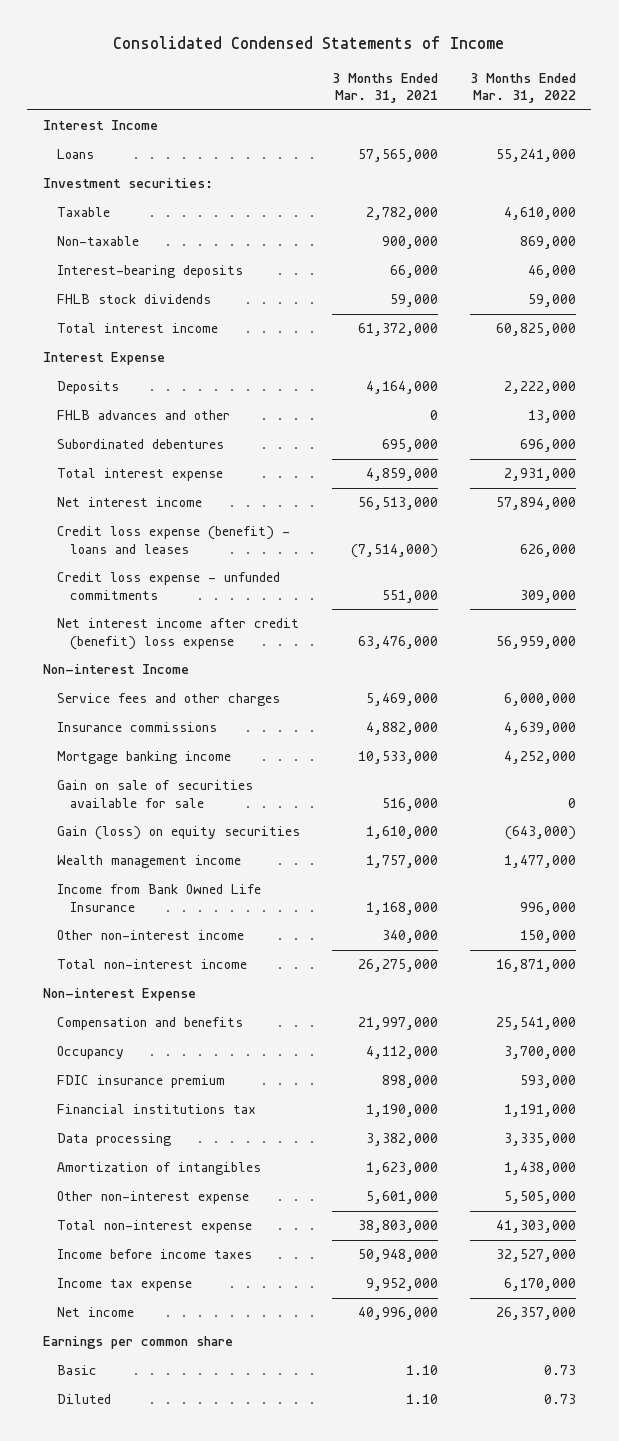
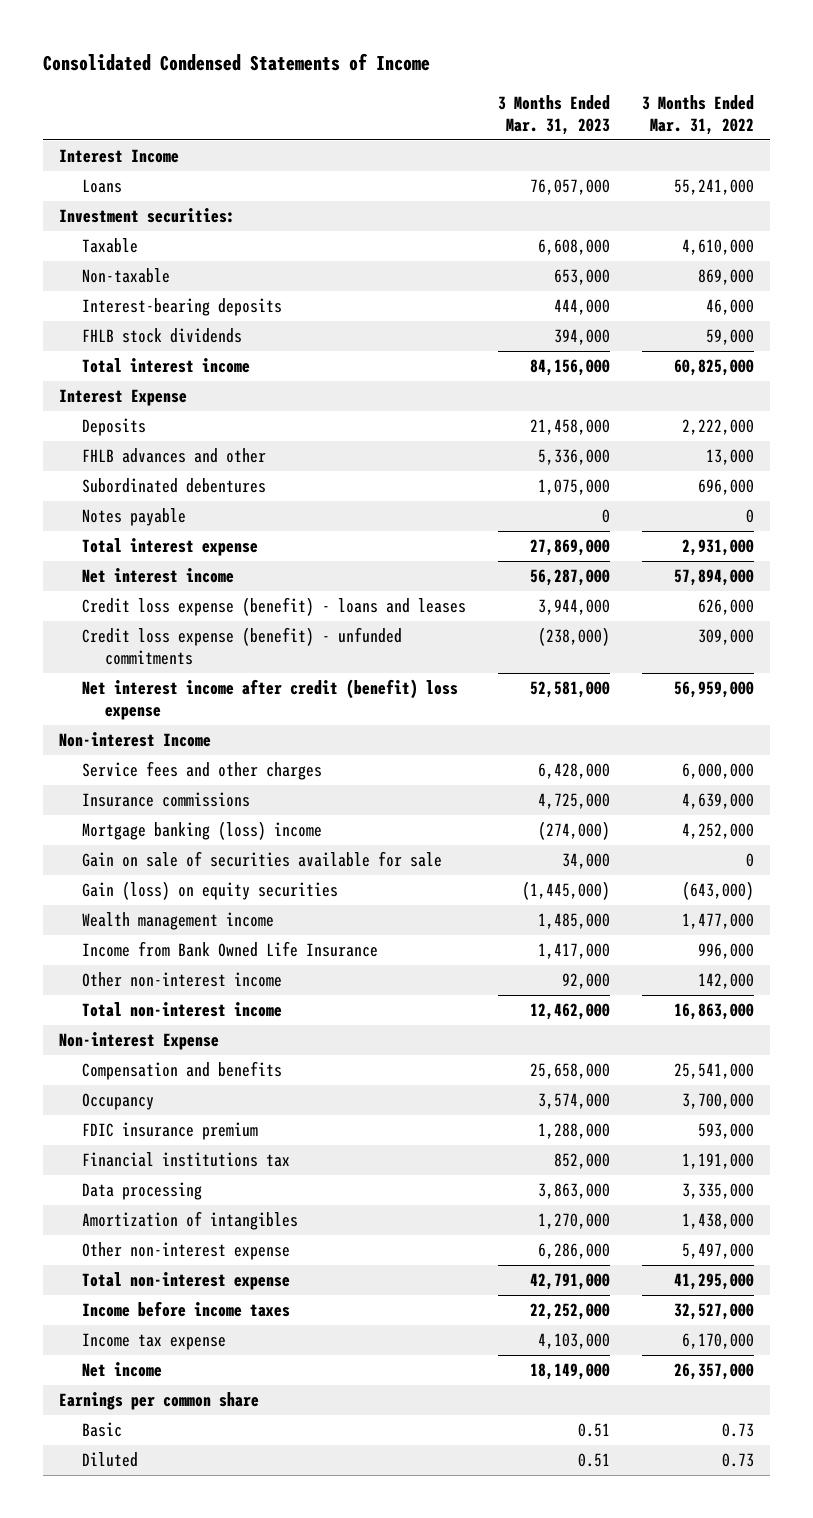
- | 3 Months Ended Mar. 31, 2021 | 3 Months Ended Mar. 31, 2022
+ | 3 Months Ended Mar. 31, 2023 | 3 Months Ended Mar. 31, 2022
+ Notes payable | 0 | 0
- Credit loss expense - unfunded commitments | 551,000 | 309,000
+ Credit loss expense (benefit) - unfunded commitments | (238,000) | 309,000
- Mortgage banking income | 10,533,000 | 4,252,000
+ Mortgage banking (loss) income | (274,000) | 4,252,000
- Other non-interest income | 340,000 | 150,000
- Total non-interest income | 26,275,000 | 16,871,000
+ Other non-interest income | 92,000 | 142,000
+ Total non-interest income | 12,462,000 | 16,863,000
- Other non-interest expense | 5,601,000 | 5,505,000
- Total non-interest expense | 38,803,000 | 41,303,000
+ Other non-interest expense | 6,286,000 | 5,497,000
+ Total non-interest expense | 42,791,000 | 41,295,000

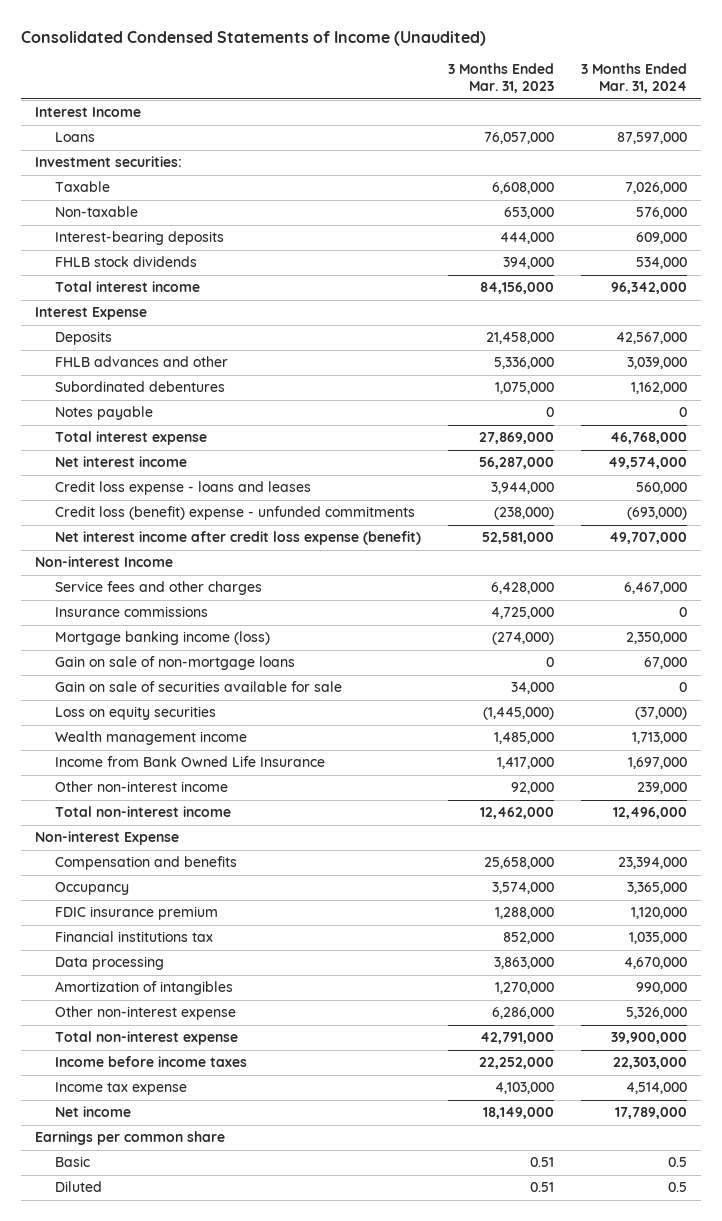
- Consolidated Condensed Statements of Income
+ Consolidated Condensed Statements of Income (Unaudited)
- | 3 Months Ended Mar. 31, 2023 | 3 Months Ended Mar. 31, 2022
+ | 3 Months Ended Mar. 31, 2023 | 3 Months Ended Mar. 31, 2024
- Credit loss expense (benefit) - loans and leases | 3,944,000 | 626,000
- Credit loss expense (benefit) - unfunded commitments | (238,000) | 309,000
- Net interest income after credit (benefit) loss expense | 52,581,000 | 56,959,000
+ Credit loss expense - loans and leases | 3,944,000 | 560,000
+ Credit loss (benefit) expense - unfunded commitments | (238,000) | (693,000)
+ Net interest income after credit loss expense (benefit) | 52,581,000 | 49,707,000
- Mortgage banking (loss) income | (274,000) | 4,252,000
+ Mortgage banking income (loss) | (274,000) | 2,350,000
+ Gain on sale of non-mortgage loans | 0 | 67,000
- Gain (loss) on equity securities | (1,445,000) | (643,000)
+ Loss on equity securities | (1,445,000) | (37,000)

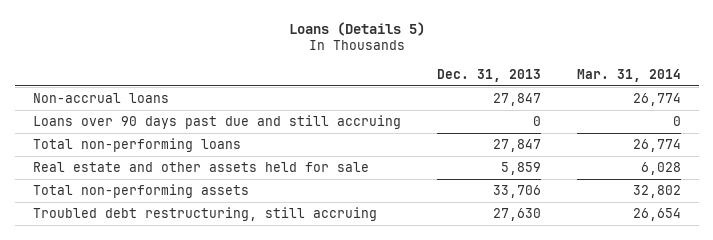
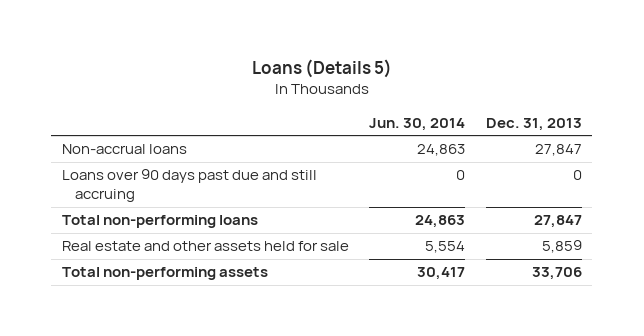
- | Dec. 31, 2013 | Mar. 31, 2014
+ | Jun. 30, 2014 | Dec. 31, 2013
- Troubled debt restructuring, still accruing | 27,630 | 26,654

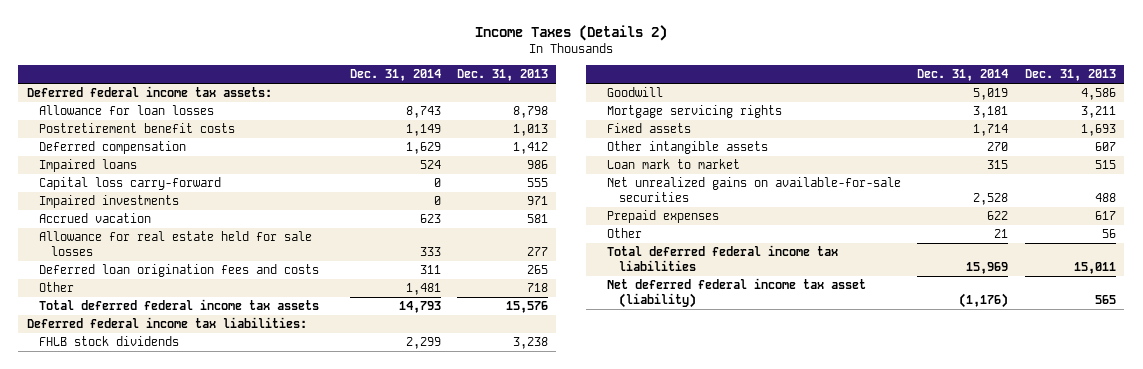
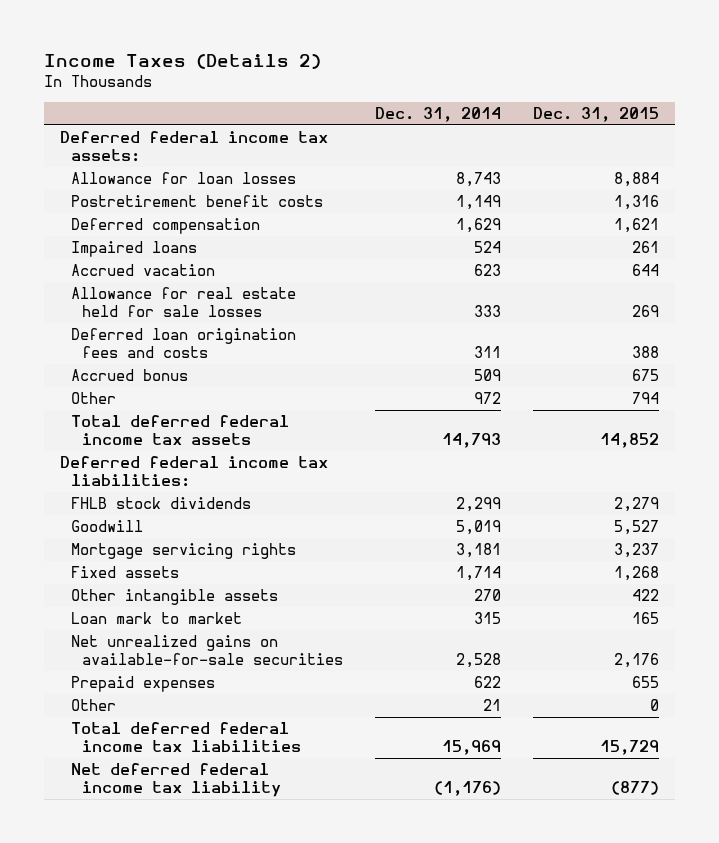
- | Dec. 31, 2014 | Dec. 31, 2013
+ | Dec. 31, 2014 | Dec. 31, 2015
- Capital loss carry-forward | 0 | 555
- Impaired investments | 0 | 971
- Other | 1,481 | 718
+ Accrued bonus | 509 | 675
+ Other | 972 | 794
- Net deferred federal income tax asset (liability) | (1,176) | 565
+ Net deferred federal income tax liability | (1,176) | (877)

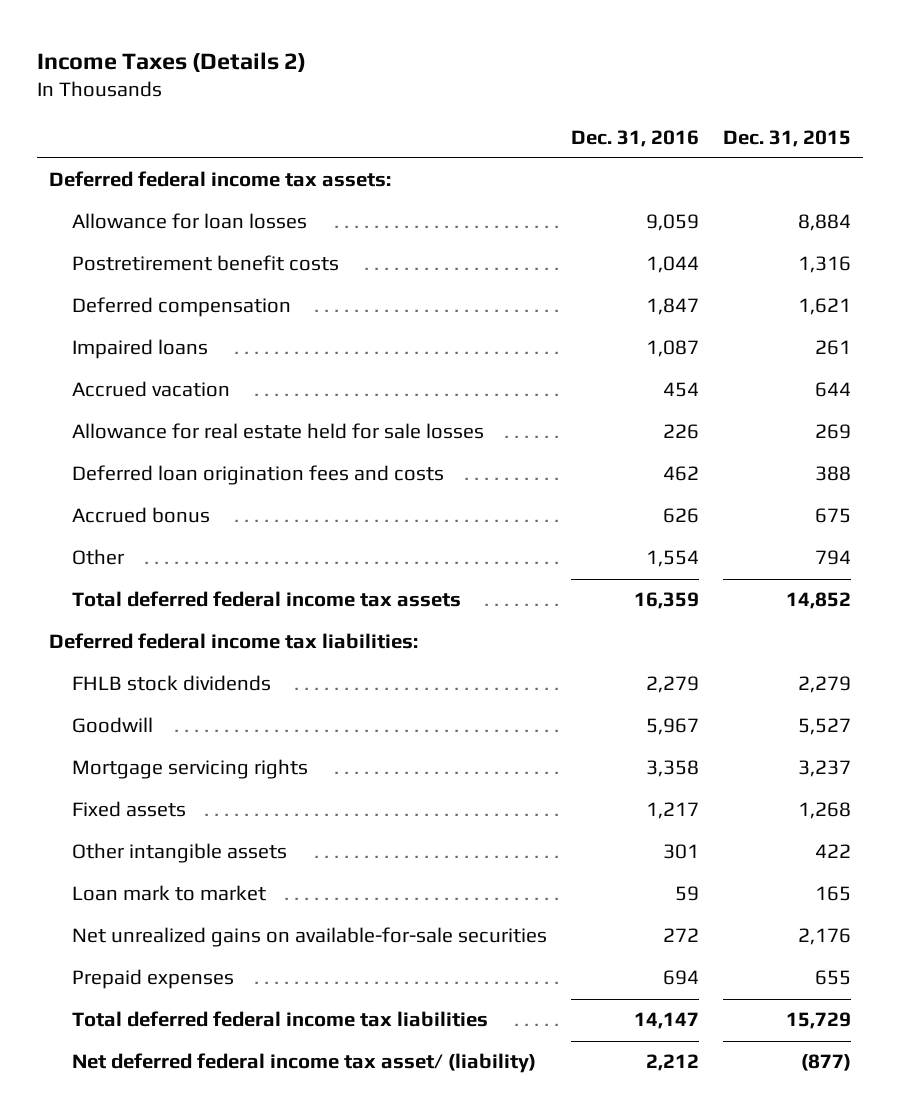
- | Dec. 31, 2014 | Dec. 31, 2015
+ | Dec. 31, 2016 | Dec. 31, 2015
- Other | 21 | 0
- Net deferred federal income tax liability | (1,176) | (877)
+ Net deferred federal income tax asset/ (liability) | 2,212 | (877)

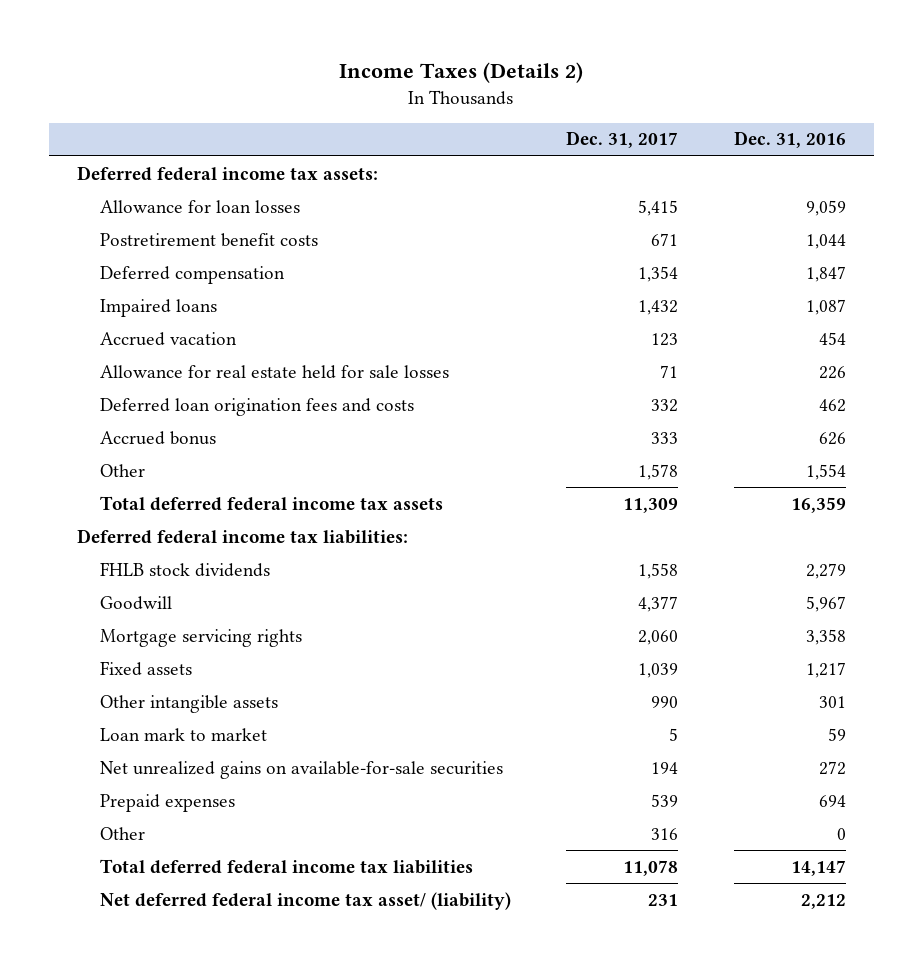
- | Dec. 31, 2016 | Dec. 31, 2015
+ | Dec. 31, 2017 | Dec. 31, 2016
+ Other | 316 | 0

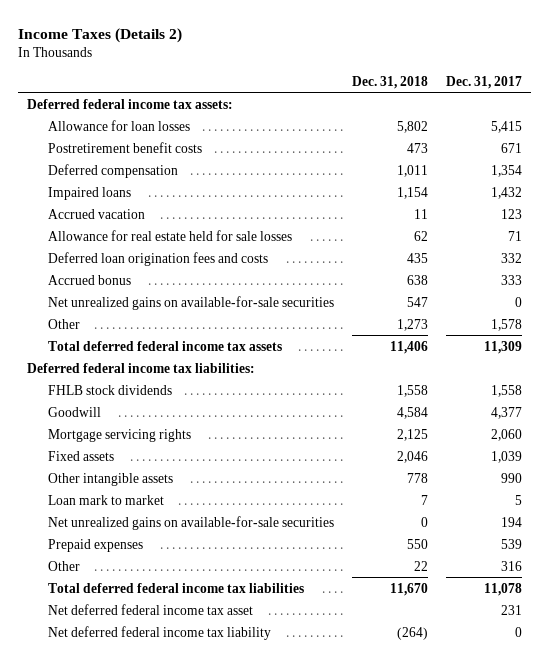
- | Dec. 31, 2017 | Dec. 31, 2016
+ | Dec. 31, 2018 | Dec. 31, 2017
+ Net unrealized gains on available-for-sale securities | 547 | 0
- Net deferred federal income tax asset/ (liability) | 231 | 2,212
+ Net deferred federal income tax asset | | 231
+ Net deferred federal income tax liability | (264) | 0

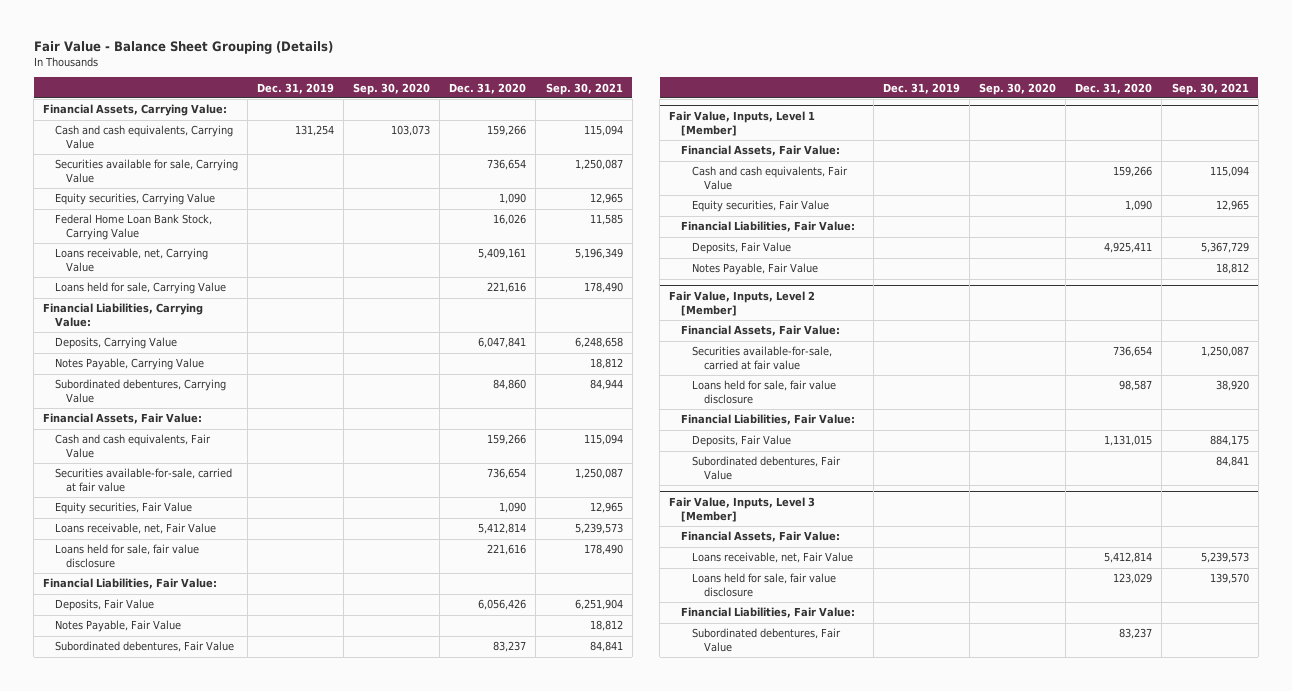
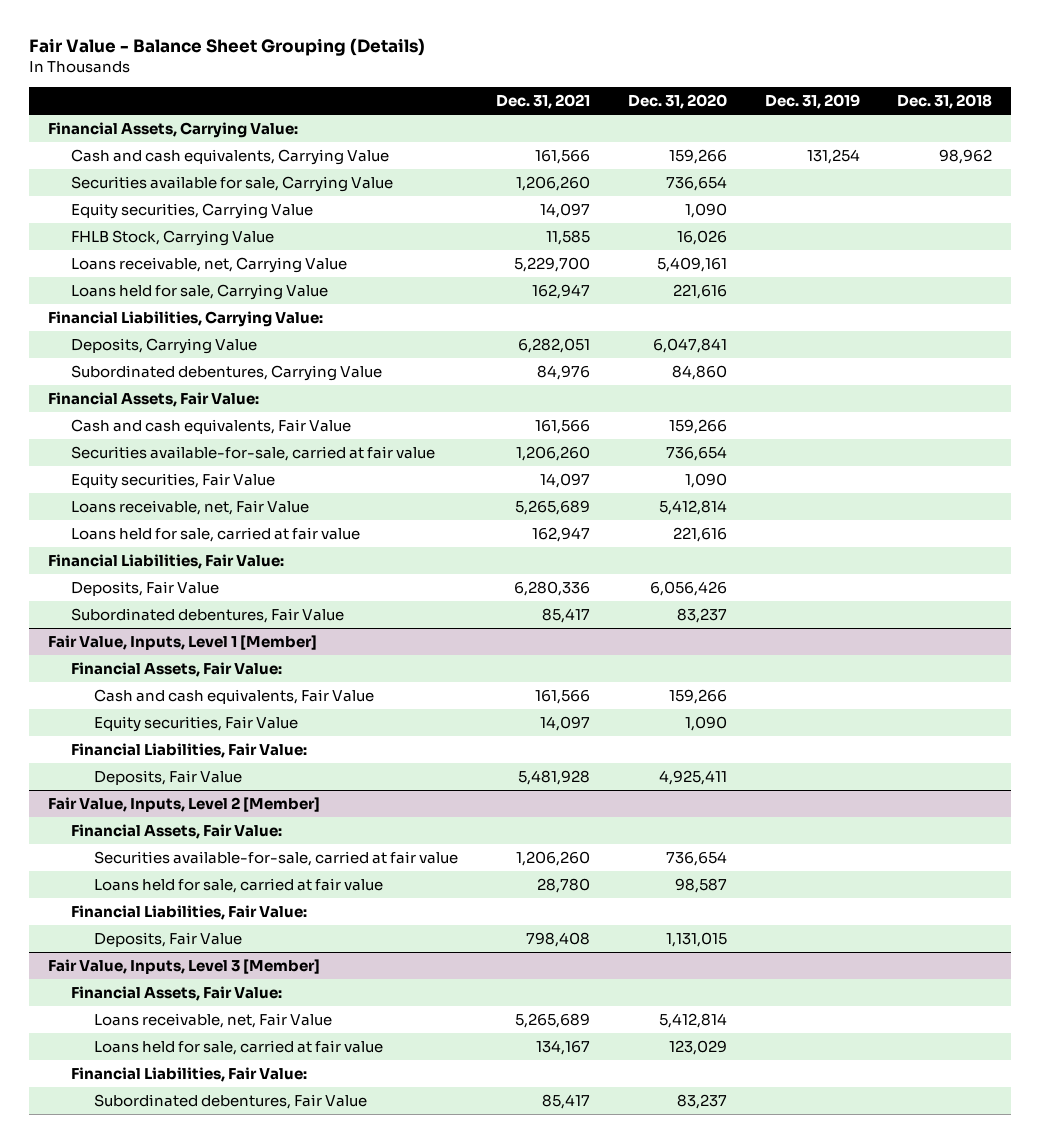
- | Dec. 31, 2019 | Sep. 30, 2020 | Dec. 31, 2020 | Sep. 30, 2021
+ | Dec. 31, 2021 | Dec. 31, 2020 | Dec. 31, 2019 | Dec. 31, 2018
- Federal Home Loan Bank Stock, Carrying Value | | | 16,026 | 11,585
+ FHLB Stock, Carrying Value | 11,585 | 16,026 | |
- Notes Payable, Carrying Value | | | | 18,812
- Loans held for sale, fair value disclosure | | | 221,616 | 178,490
+ Loans held for sale, carried at fair value | 162,947 | 221,616 | |
- Notes Payable, Fair Value | | | | 18,812
@ Fair Value, Inputs, Level 1 [Member]
- Notes Payable, Fair Value | | | | 18,812
@ Fair Value, Inputs, Level 2 [Member]
- Loans held for sale, fair value disclosure | | | 98,587 | 38,920
+ Loans held for sale, carried at fair value | 28,780 | 98,587 | |
- Subordinated debentures, Fair Value | | | | 84,841
@ Fair Value, Inputs, Level 3 [Member]
- Loans held for sale, fair value disclosure | | | 123,029 | 139,570
+ Loans held for sale, carried at fair value | 134,167 | 123,029 | |

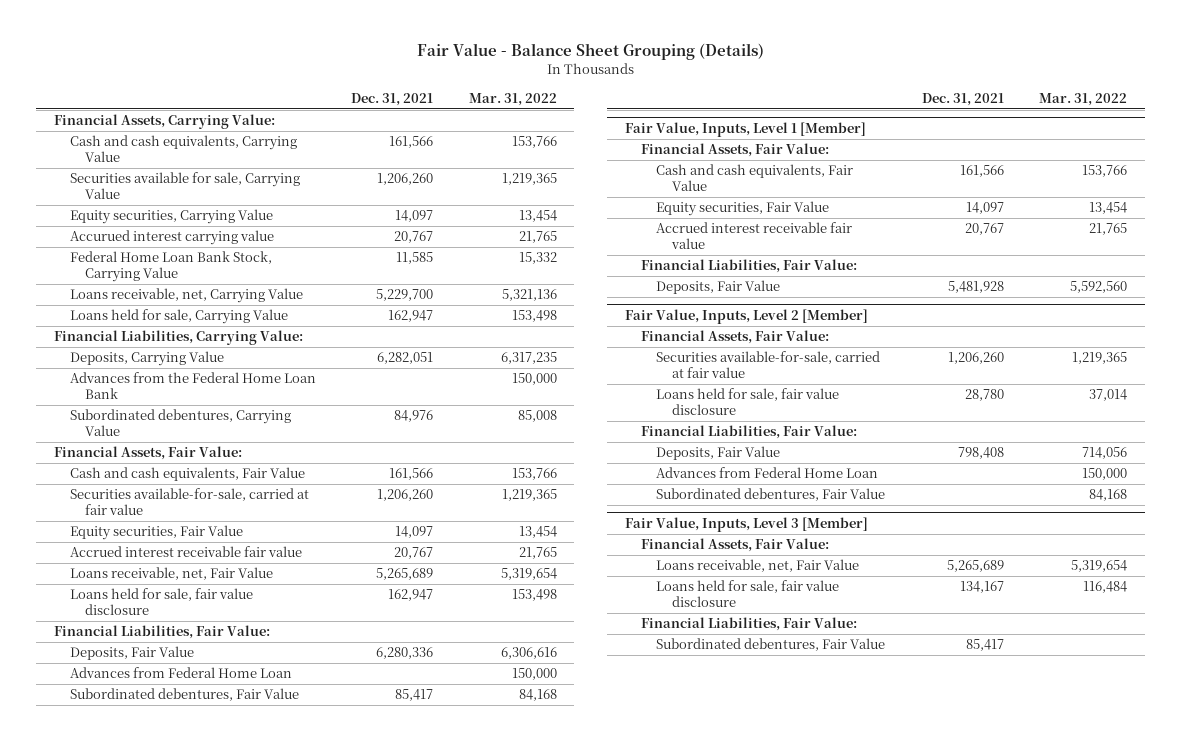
- | Dec. 31, 2021 | Dec. 31, 2020 | Dec. 31, 2019 | Dec. 31, 2018
+ | Dec. 31, 2021 | Mar. 31, 2022
- FHLB Stock, Carrying Value | 11,585 | 16,026 | |
+ Accurued interest carrying value | 20,767 | 21,765
+ Federal Home Loan Bank Stock, Carrying Value | 11,585 | 15,332
+ Advances from the Federal Home Loan Bank | | 150,000
+ Accrued interest receivable fair value | 20,767 | 21,765
- Loans held for sale, carried at fair value | 162,947 | 221,616 | |
+ Loans held for sale, fair value disclosure | 162,947 | 153,498
+ Advances from Federal Home Loan | | 150,000
@ Fair Value, Inputs, Level 1 [Member]
+ Accrued interest receivable fair value | 20,767 | 21,765
@ Fair Value, Inputs, Level 2 [Member]
- Loans held for sale, carried at fair value | 28,780 | 98,587 | |
+ Loans held for sale, fair value disclosure | 28,780 | 37,014
+ Advances from Federal Home Loan | | 150,000
+ Subordinated debentures, Fair Value | | 84,168
@ Fair Value, Inputs, Level 3 [Member]
- Loans held for sale, carried at fair value | 134,167 | 123,029 | |
+ Loans held for sale, fair value disclosure | 134,167 | 116,484

